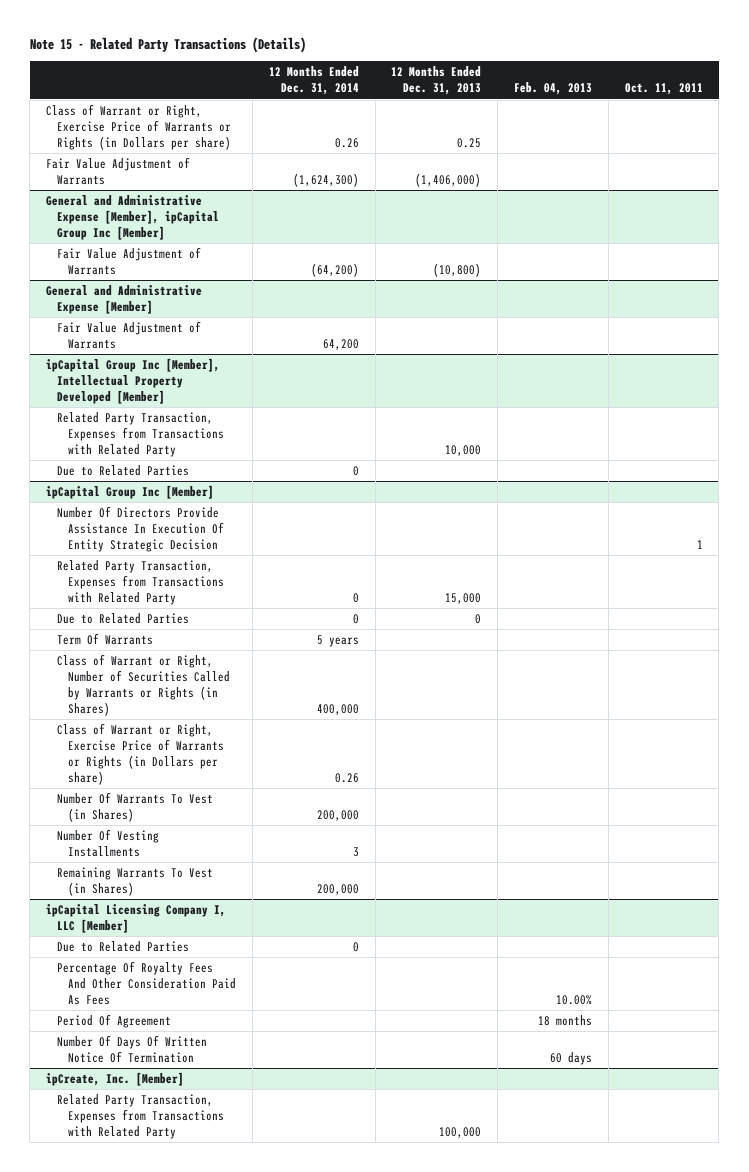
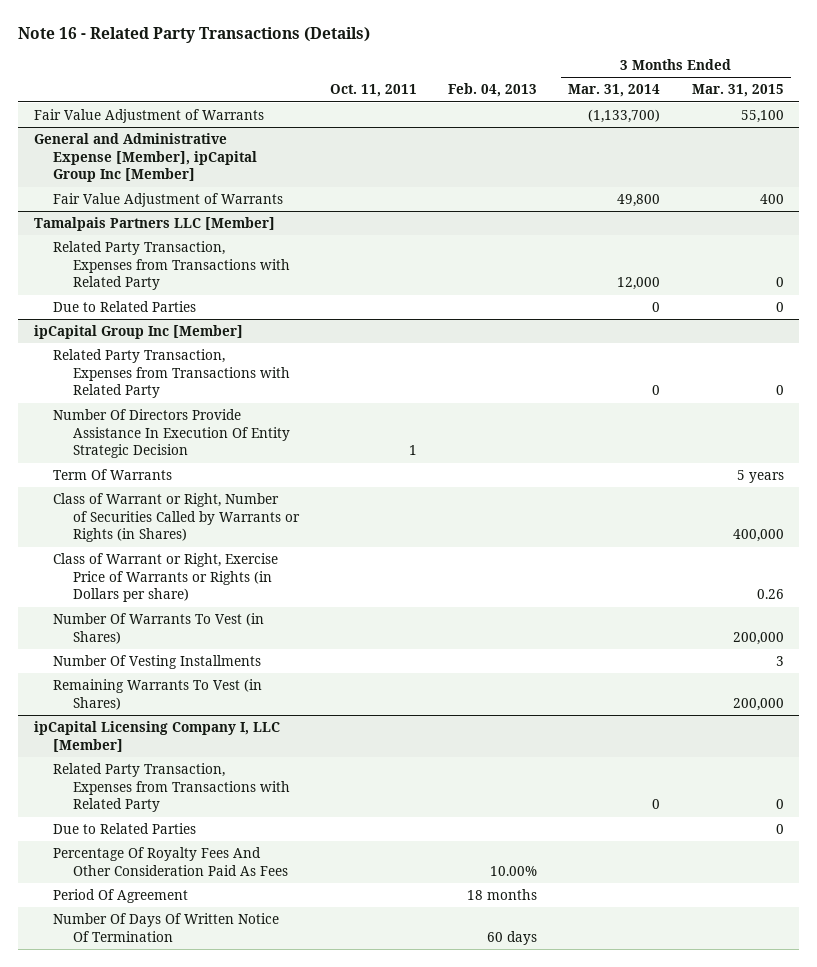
- Note 15 - Related Party Transactions (Details)
+ Note 16 - Related Party Transactions (Details)
- | 12 Months Ended Dec. 31, 2014 | 12 Months Ended Dec. 31, 2013 | Feb. 04, 2013 | Oct. 11, 2011
+ | Oct. 11, 2011 | Feb. 04, 2013 | 3 Months Ended Mar. 31, 2014 | 3 Months Ended Mar. 31, 2015
- Class of Warrant or Right, Exercise Price of Warrants or Rights (in Dollars per share) | 0.26 | 0.25 | |
- General and Administrative Expense [Member]
- Fair Value Adjustment of Warrants | 64,200 | | |
- ipCapital Group Inc [Member], Intellectual Property Developed [Member]
- Related Party Transaction, Expenses from Transactions with Related Party | | 10,000 | |
- Due to Related Parties | 0 | | |
+ Tamalpais Partners LLC [Member]
+ Related Party Transaction, Expenses from Transactions with Related Party | | | 12,000 | 0
+ Due to Related Parties | | | 0 | 0
@ ipCapital Group Inc [Member]
- Due to Related Parties | 0 | 0 | |
moved down: Number Of Directors Provide Assistance In Execution Of Entity Strategic Decision | 1 | | |
@ ipCapital Licensing Company I, LLC [Member]
+ Related Party Transaction, Expenses from Transactions with Related Party | | | 0 | 0
- ipCreate, Inc. [Member]
- Related Party Transaction, Expenses from Transactions with Related Party | | 100,000 | |

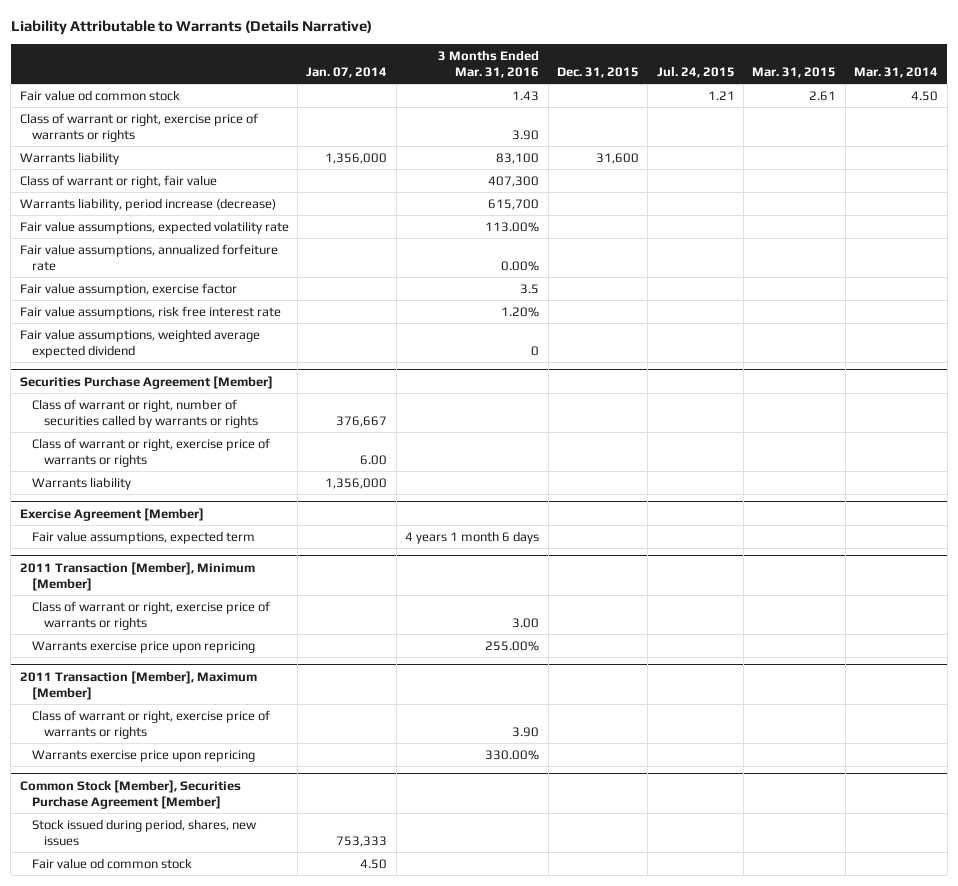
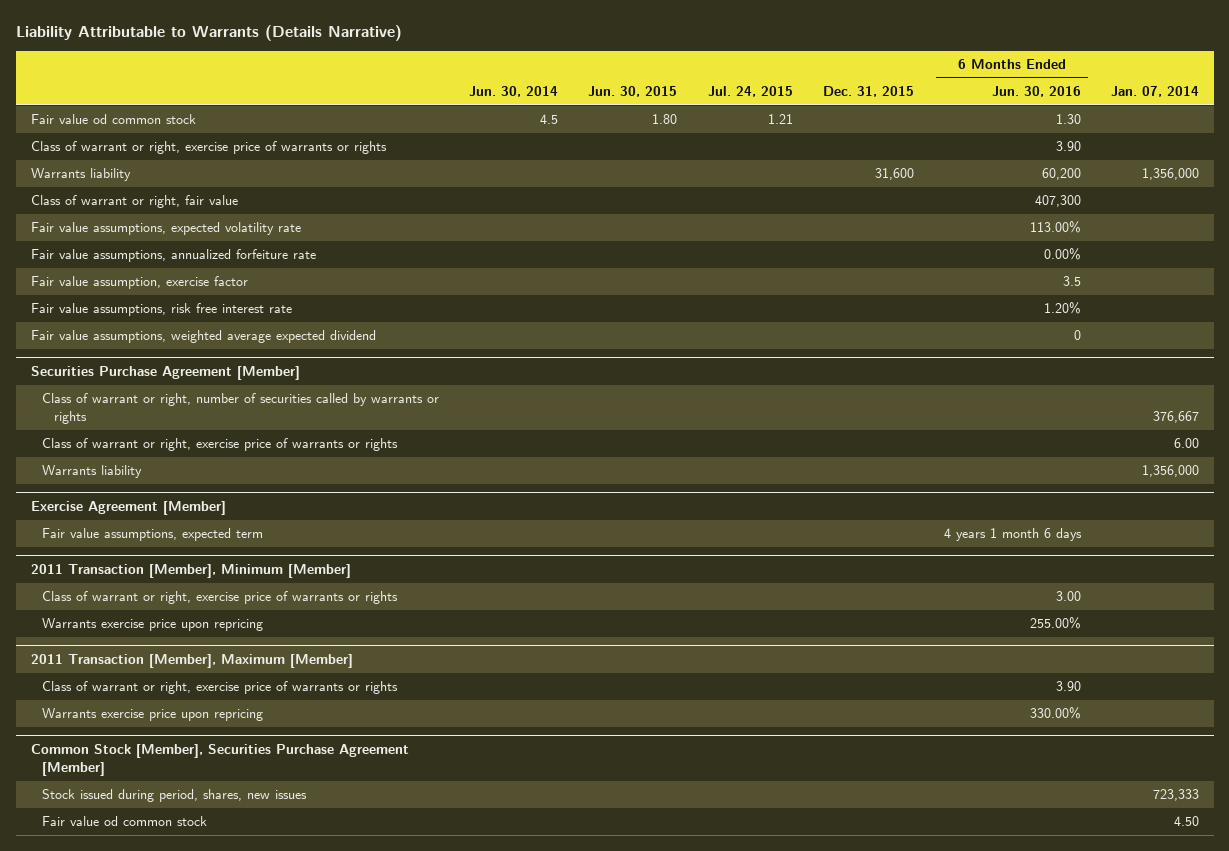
- | Jan. 07, 2014 | 3 Months Ended Mar. 31, 2016 | Dec. 31, 2015 | Jul. 24, 2015 | Mar. 31, 2015 | Mar. 31, 2014
+ | Jun. 30, 2014 | Jun. 30, 2015 | Jul. 24, 2015 | Dec. 31, 2015 | 6 Months Ended Jun. 30, 2016 | Jan. 07, 2014
- Warrants liability, period increase (decrease) | | 615,700 | | | |
@ Common Stock [Member], Securities Purchase Agreement [Member]
- Stock issued during period, shares, new issues | 753,333 | | | | |
+ Stock issued during period, shares, new issues | | | | | | 723,333

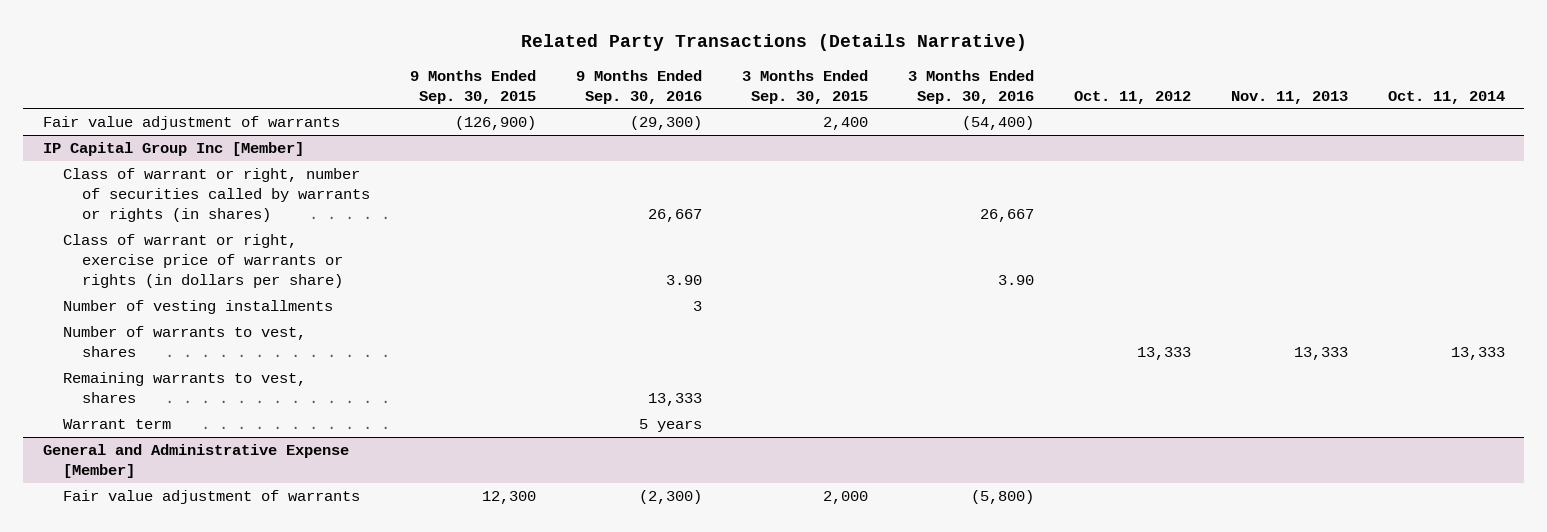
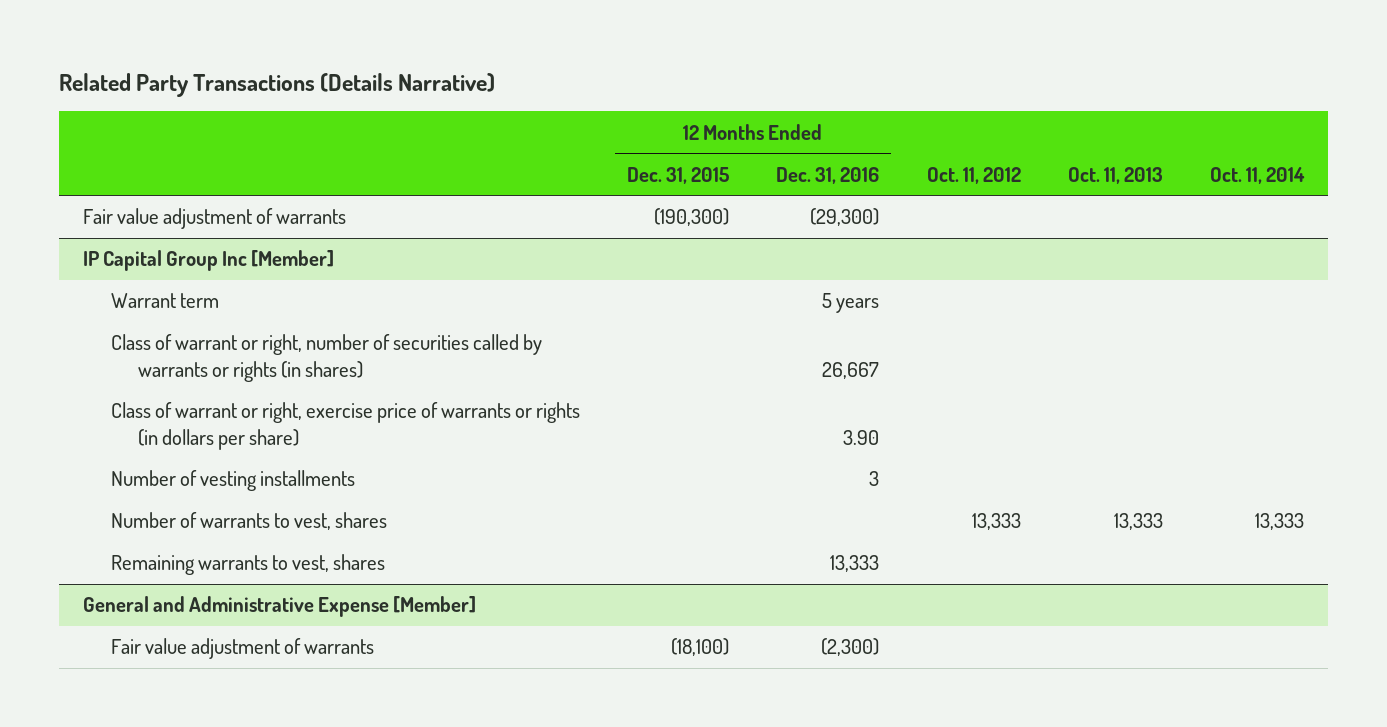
- | 9 Months Ended Sep. 30, 2015 | 9 Months Ended Sep. 30, 2016 | 3 Months Ended Sep. 30, 2015 | 3 Months Ended Sep. 30, 2016 | Oct. 11, 2012 | Nov. 11, 2013 | Oct. 11, 2014
+ | 12 Months Ended Dec. 31, 2015 | 12 Months Ended Dec. 31, 2016 | Oct. 11, 2012 | Oct. 11, 2013 | Oct. 11, 2014
@ IP Capital Group Inc [Member]
moved up: Warrant term | | 5 years | | |

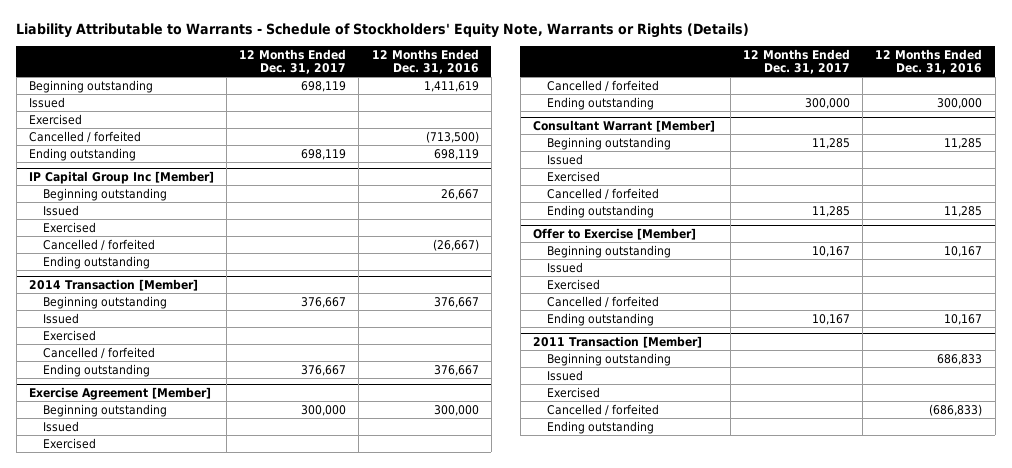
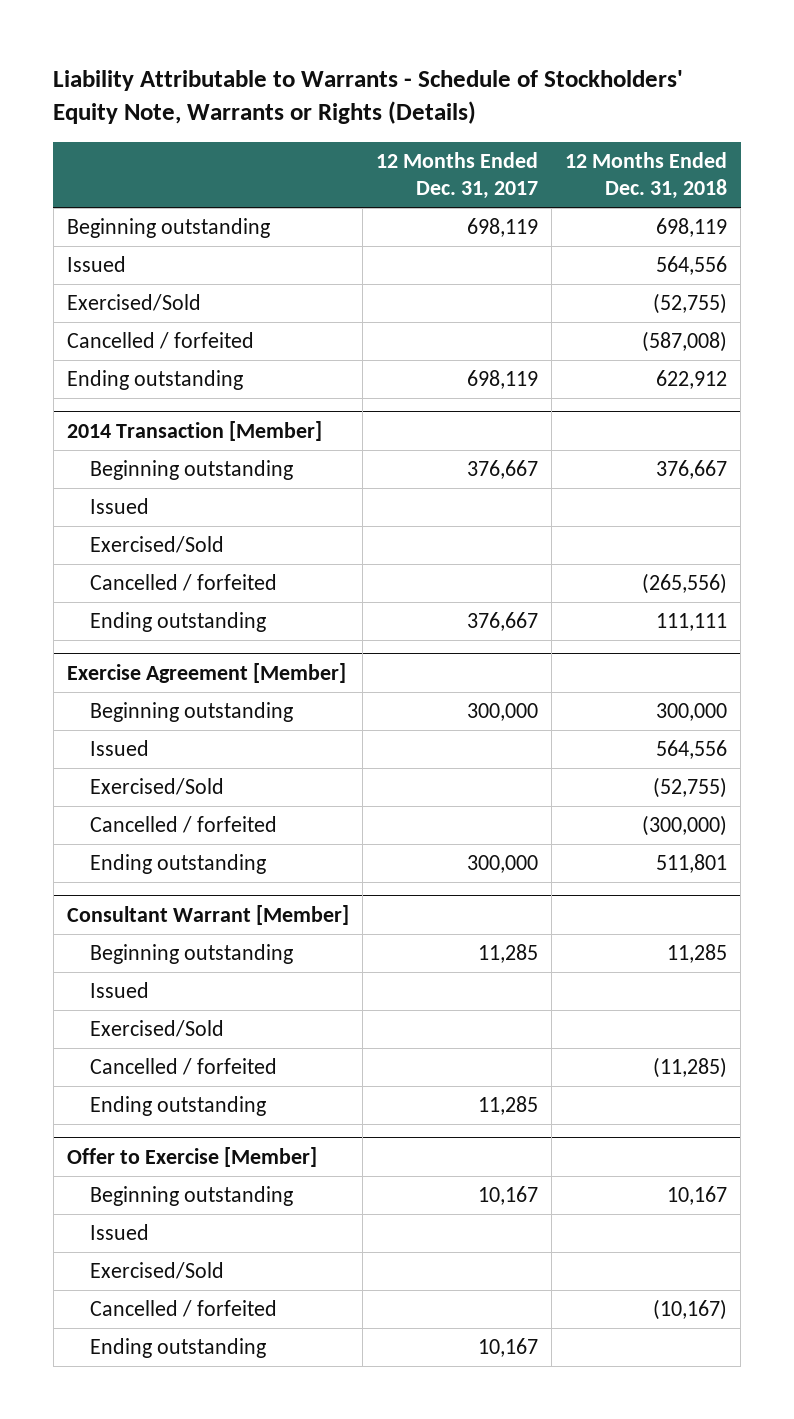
- | 12 Months Ended Dec. 31, 2017 | 12 Months Ended Dec. 31, 2016
+ | 12 Months Ended Dec. 31, 2017 | 12 Months Ended Dec. 31, 2018
- Exercised
+ Exercised/Sold | | (52,755)
- IP Capital Group Inc [Member]
- Beginning outstanding | | 26,667
- Issued
- Exercised
- Cancelled / forfeited | | (26,667)
- Ending outstanding
@ 2014 Transaction [Member]
- Exercised
+ Exercised/Sold
@ Exercise Agreement [Member]
- Exercised
+ Exercised/Sold | | (52,755)
@ Consultant Warrant [Member]
- Exercised
+ Exercised/Sold
@ Offer to Exercise [Member]
- Exercised
+ Exercised/Sold
- 2011 Transaction [Member]
- Beginning outstanding | | 686,833
- Issued
- Exercised
- Cancelled / forfeited | | (686,833)
- Ending outstanding

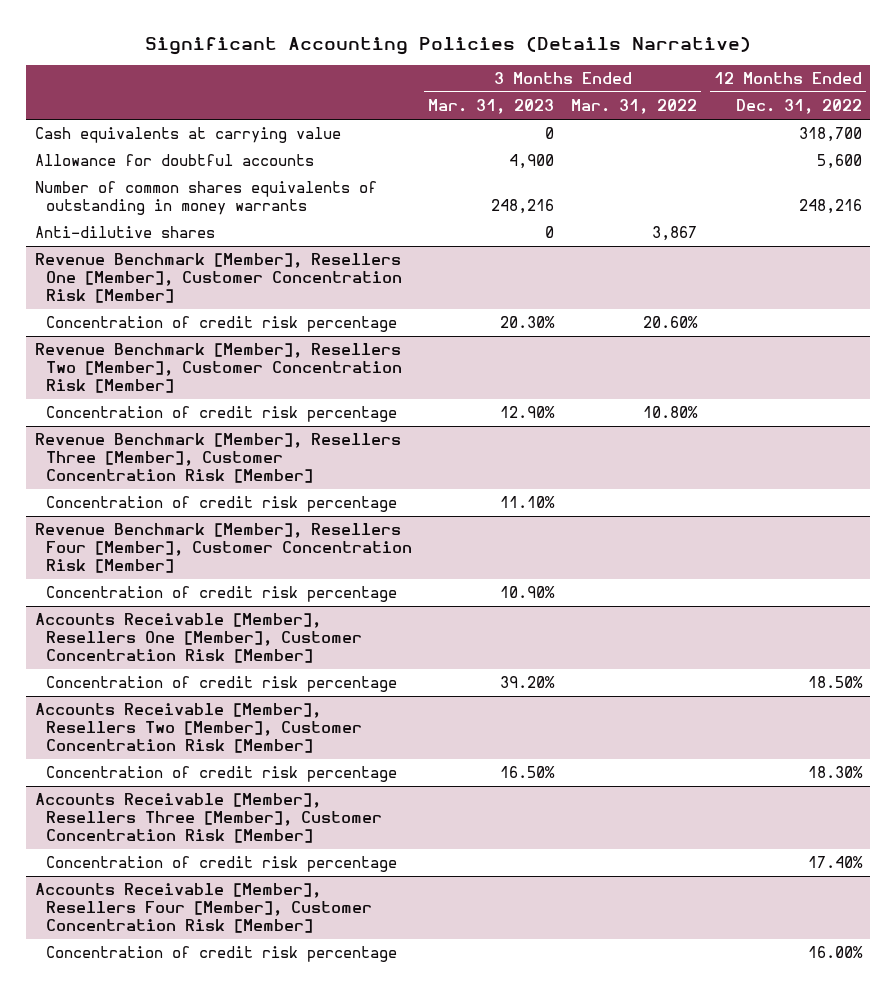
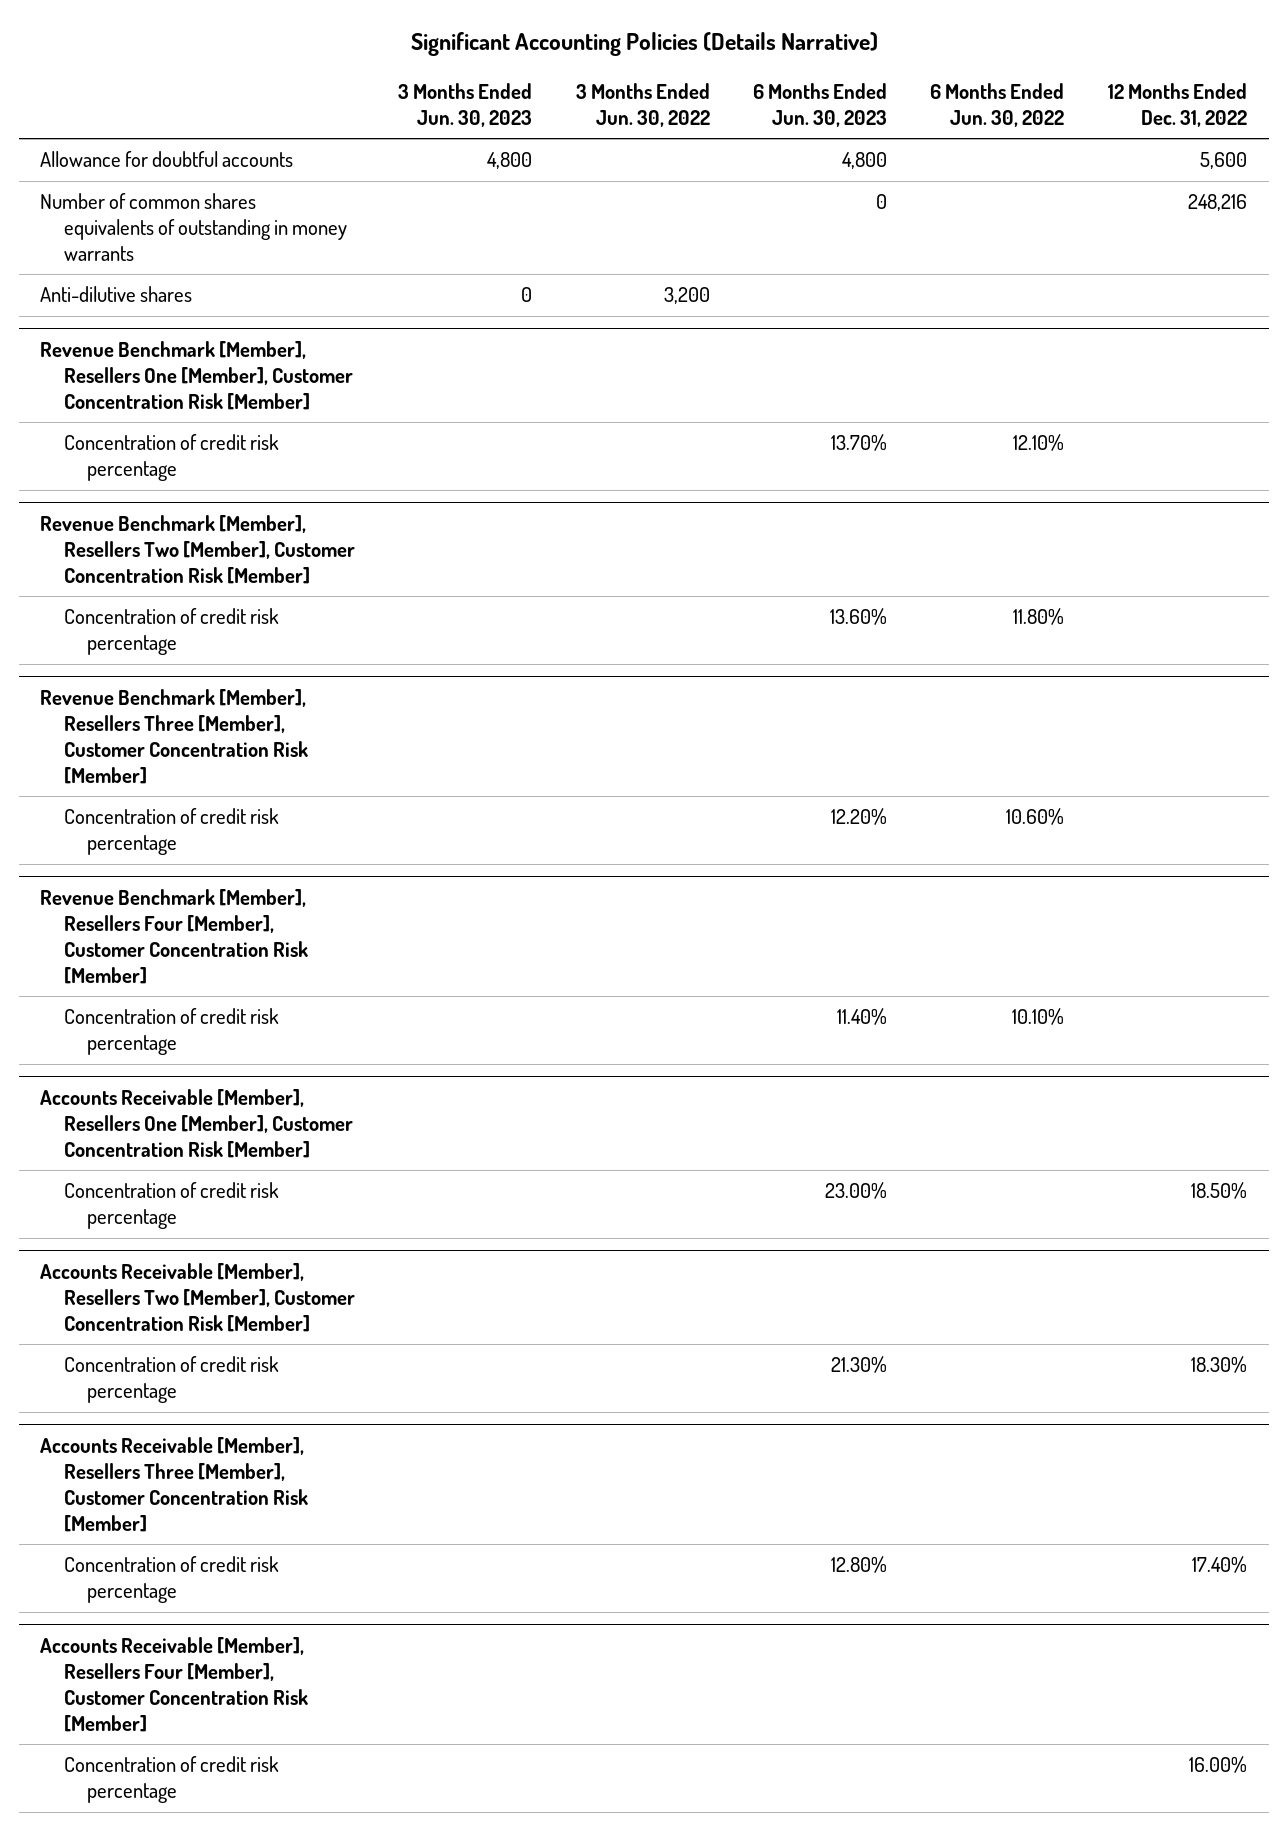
- | 3 Months Ended Mar. 31, 2023 | 3 Months Ended Mar. 31, 2022 | 12 Months Ended Dec. 31, 2022
+ | 3 Months Ended Jun. 30, 2023 | 3 Months Ended Jun. 30, 2022 | 6 Months Ended Jun. 30, 2023 | 6 Months Ended Jun. 30, 2022 | 12 Months Ended Dec. 31, 2022
- Cash equivalents at carrying value | 0 | | 318,700

